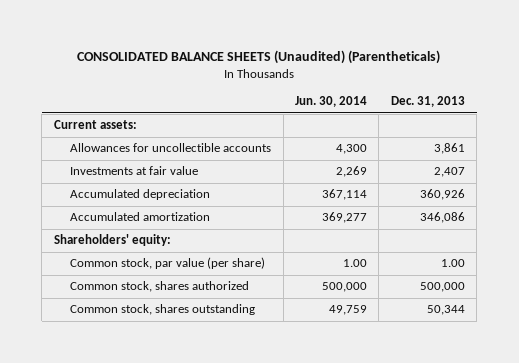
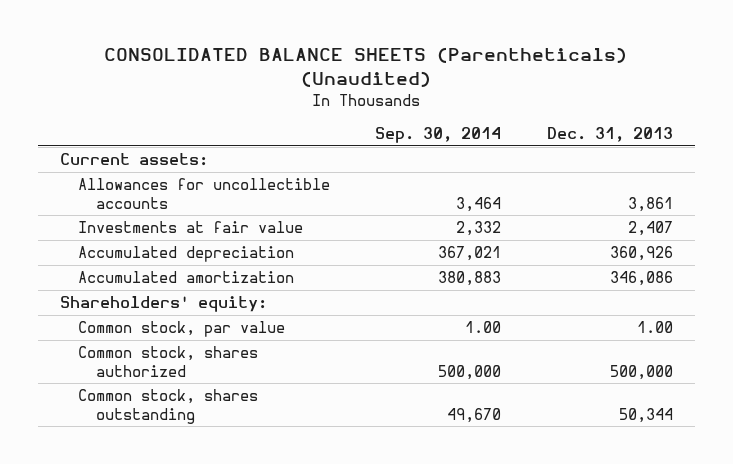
- CONSOLIDATED BALANCE SHEETS (Unaudited) (Parentheticals)
+ CONSOLIDATED BALANCE SHEETS (Parentheticals) (Unaudited)
- | Jun. 30, 2014 | Dec. 31, 2013
+ | Sep. 30, 2014 | Dec. 31, 2013
- Common stock, par value (per share) | 1.00 | 1.00
+ Common stock, par value | 1.00 | 1.00

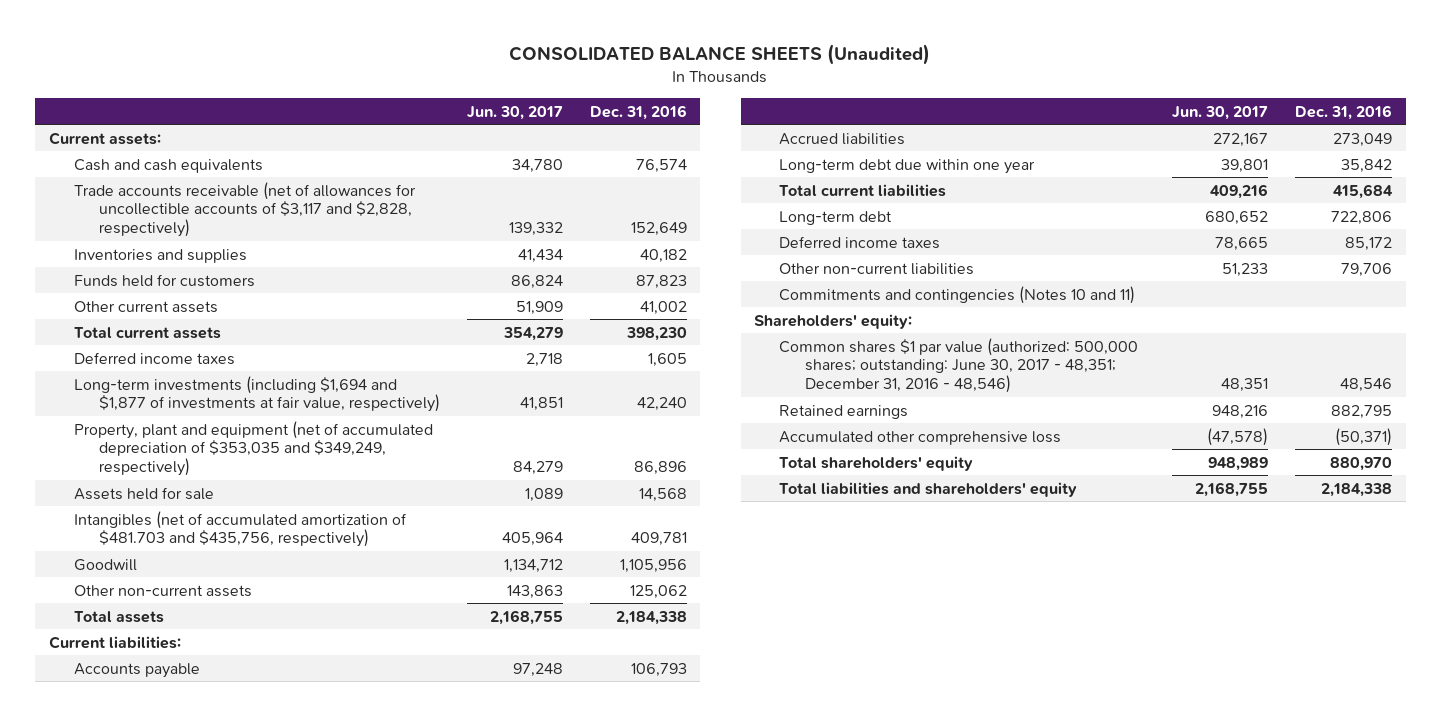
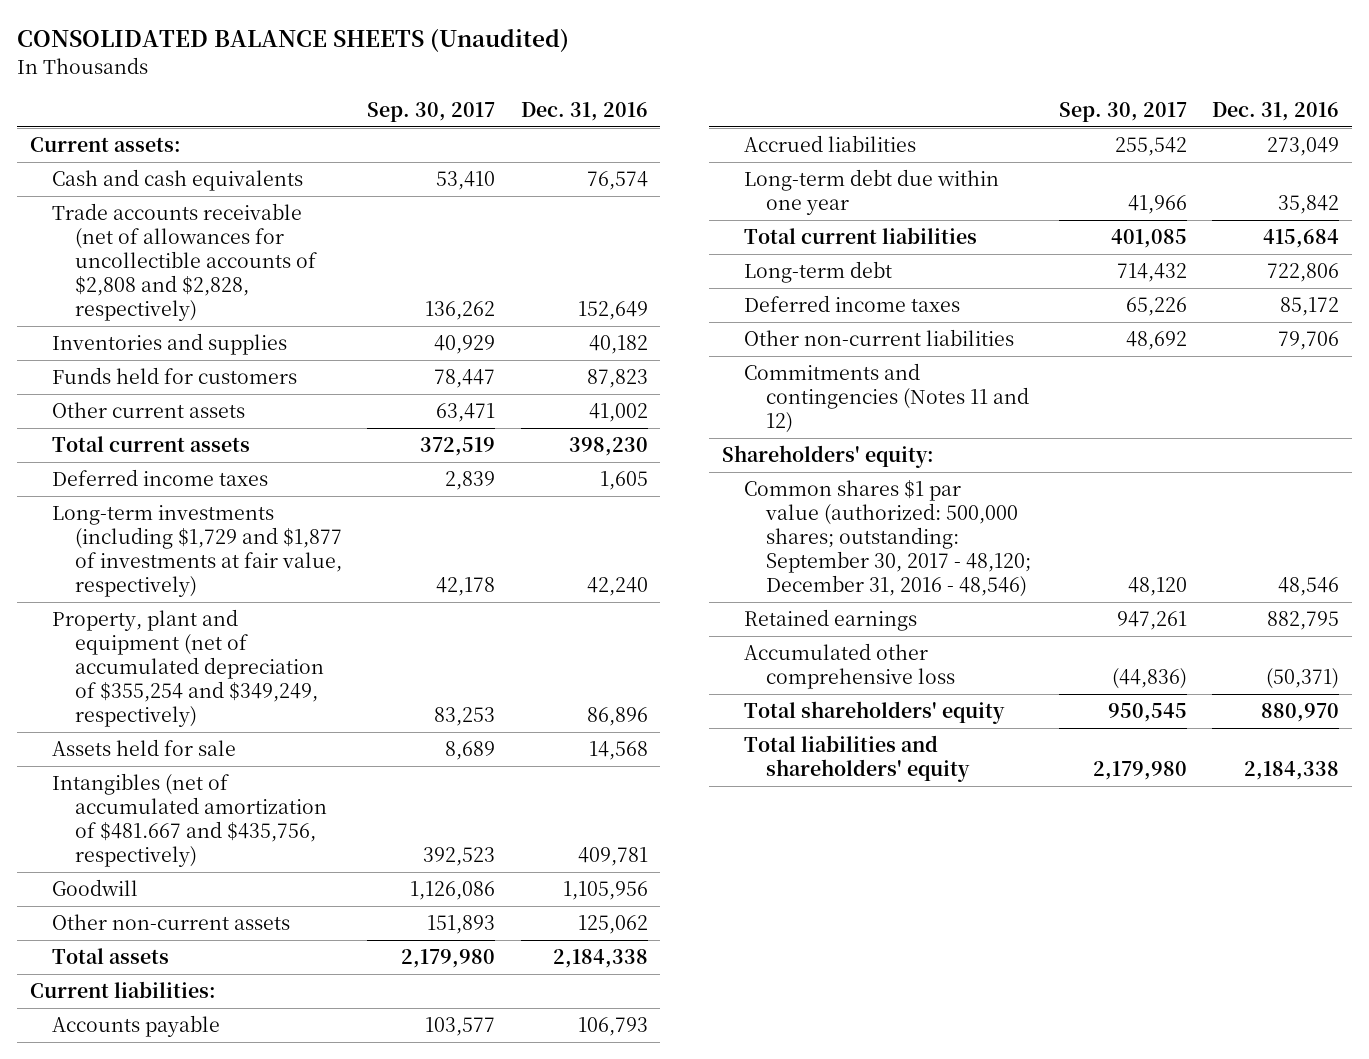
- | Jun. 30, 2017 | Dec. 31, 2016
+ | Sep. 30, 2017 | Dec. 31, 2016
- Trade accounts receivable (net of allowances for uncollectible accounts of $3,117 and $2,828, respectively) | 139,332 | 152,649
+ Trade accounts receivable (net of allowances for uncollectible accounts of $2,808 and $2,828, respectively) | 136,262 | 152,649
- Long-term investments (including $1,694 and $1,877 of investments at fair value, respectively) | 41,851 | 42,240
- Property, plant and equipment (net of accumulated depreciation of $353,035 and $349,249, respectively) | 84,279 | 86,896
+ Long-term investments (including $1,729 and $1,877 of investments at fair value, respectively) | 42,178 | 42,240
+ Property, plant and equipment (net of accumulated depreciation of $355,254 and $349,249, respectively) | 83,253 | 86,896
- Intangibles (net of accumulated amortization of $481.703 and $435,756, respectively) | 405,964 | 409,781
+ Intangibles (net of accumulated amortization of $481.667 and $435,756, respectively) | 392,523 | 409,781
- Commitments and contingencies (Notes 10 and 11)
+ Commitments and contingencies (Notes 11 and 12)
- Common shares $1 par value (authorized: 500,000 shares; outstanding: June 30, 2017 - 48,351; December 31, 2016 - 48,546) | 48,351 | 48,546
+ Common shares $1 par value (authorized: 500,000 shares; outstanding: September 30, 2017 - 48,120; December 31, 2016 - 48,546) | 48,120 | 48,546

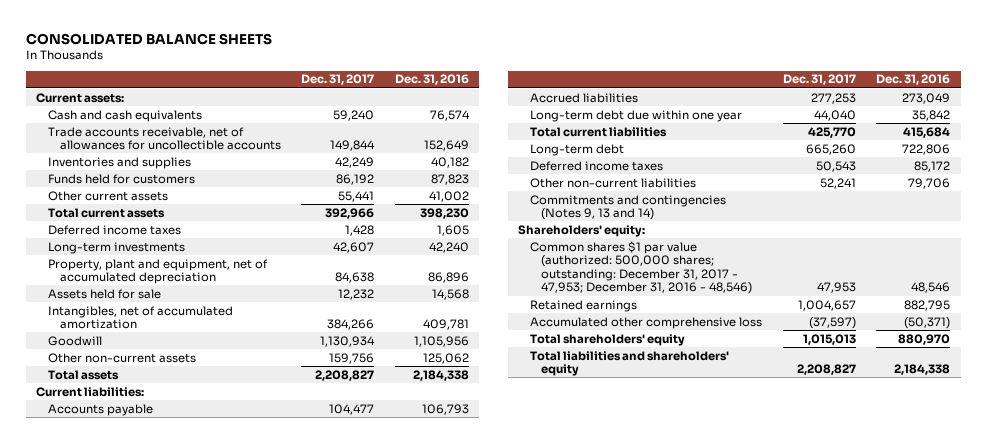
- CONSOLIDATED BALANCE SHEETS (Unaudited)
+ CONSOLIDATED BALANCE SHEETS
- | Sep. 30, 2017 | Dec. 31, 2016
+ | Dec. 31, 2017 | Dec. 31, 2016
- Trade accounts receivable (net of allowances for uncollectible accounts of $2,808 and $2,828, respectively) | 136,262 | 152,649
+ Trade accounts receivable, net of allowances for uncollectible accounts | 149,844 | 152,649
- Long-term investments (including $1,729 and $1,877 of investments at fair value, respectively) | 42,178 | 42,240
- Property, plant and equipment (net of accumulated depreciation of $355,254 and $349,249, respectively) | 83,253 | 86,896
+ Long-term investments | 42,607 | 42,240
+ Property, plant and equipment, net of accumulated depreciation | 84,638 | 86,896
- Intangibles (net of accumulated amortization of $481.667 and $435,756, respectively) | 392,523 | 409,781
+ Intangibles, net of accumulated amortization | 384,266 | 409,781
- Commitments and contingencies (Notes 11 and 12)
+ Commitments and contingencies (Notes 9, 13 and 14)
- Common shares $1 par value (authorized: 500,000 shares; outstanding: September 30, 2017 - 48,120; December 31, 2016 - 48,546) | 48,120 | 48,546
+ Common shares $1 par value (authorized: 500,000 shares; outstanding: December 31, 2017 - 47,953; December 31, 2016 - 48,546) | 47,953 | 48,546

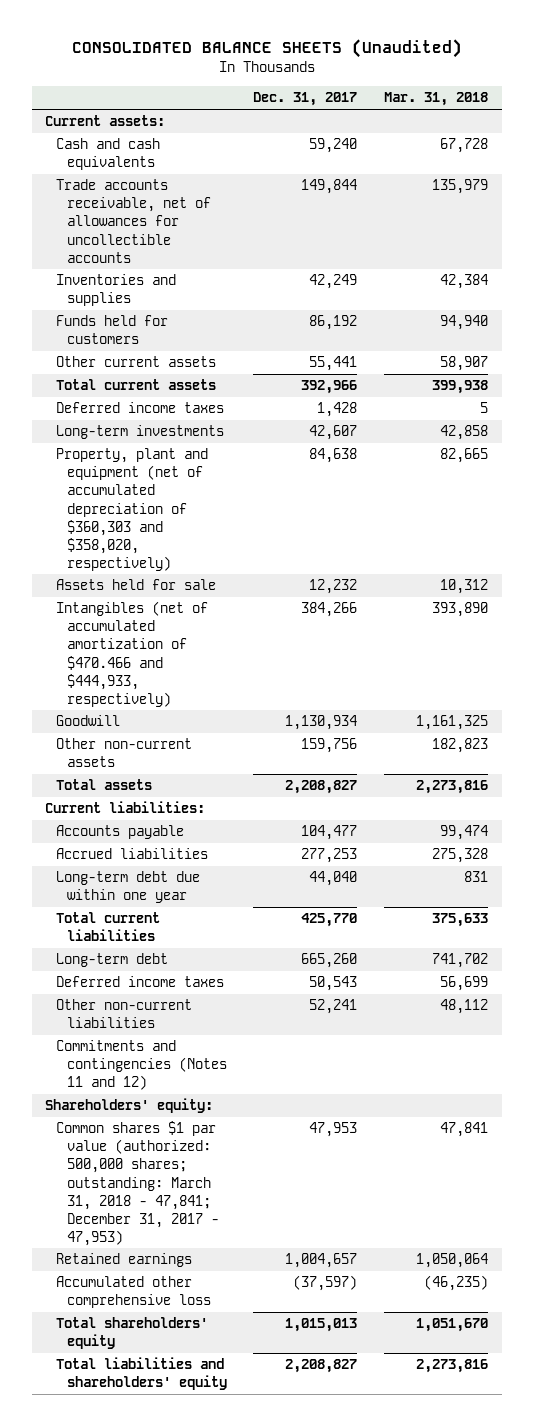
- CONSOLIDATED BALANCE SHEETS
+ CONSOLIDATED BALANCE SHEETS (Unaudited)
- | Dec. 31, 2017 | Dec. 31, 2016
+ | Dec. 31, 2017 | Mar. 31, 2018
- Property, plant and equipment, net of accumulated depreciation | 84,638 | 86,896
+ Property, plant and equipment (net of accumulated depreciation of $360,303 and $358,020, respectively) | 84,638 | 82,665
- Intangibles, net of accumulated amortization | 384,266 | 409,781
+ Intangibles (net of accumulated amortization of $470.466 and $444,933, respectively) | 384,266 | 393,890
- Commitments and contingencies (Notes 9, 13 and 14)
+ Commitments and contingencies (Notes 11 and 12)
- Common shares $1 par value (authorized: 500,000 shares; outstanding: December 31, 2017 - 47,953; December 31, 2016 - 48,546) | 47,953 | 48,546
+ Common shares $1 par value (authorized: 500,000 shares; outstanding: March 31, 2018 - 47,841; December 31, 2017 - 47,953) | 47,953 | 47,841

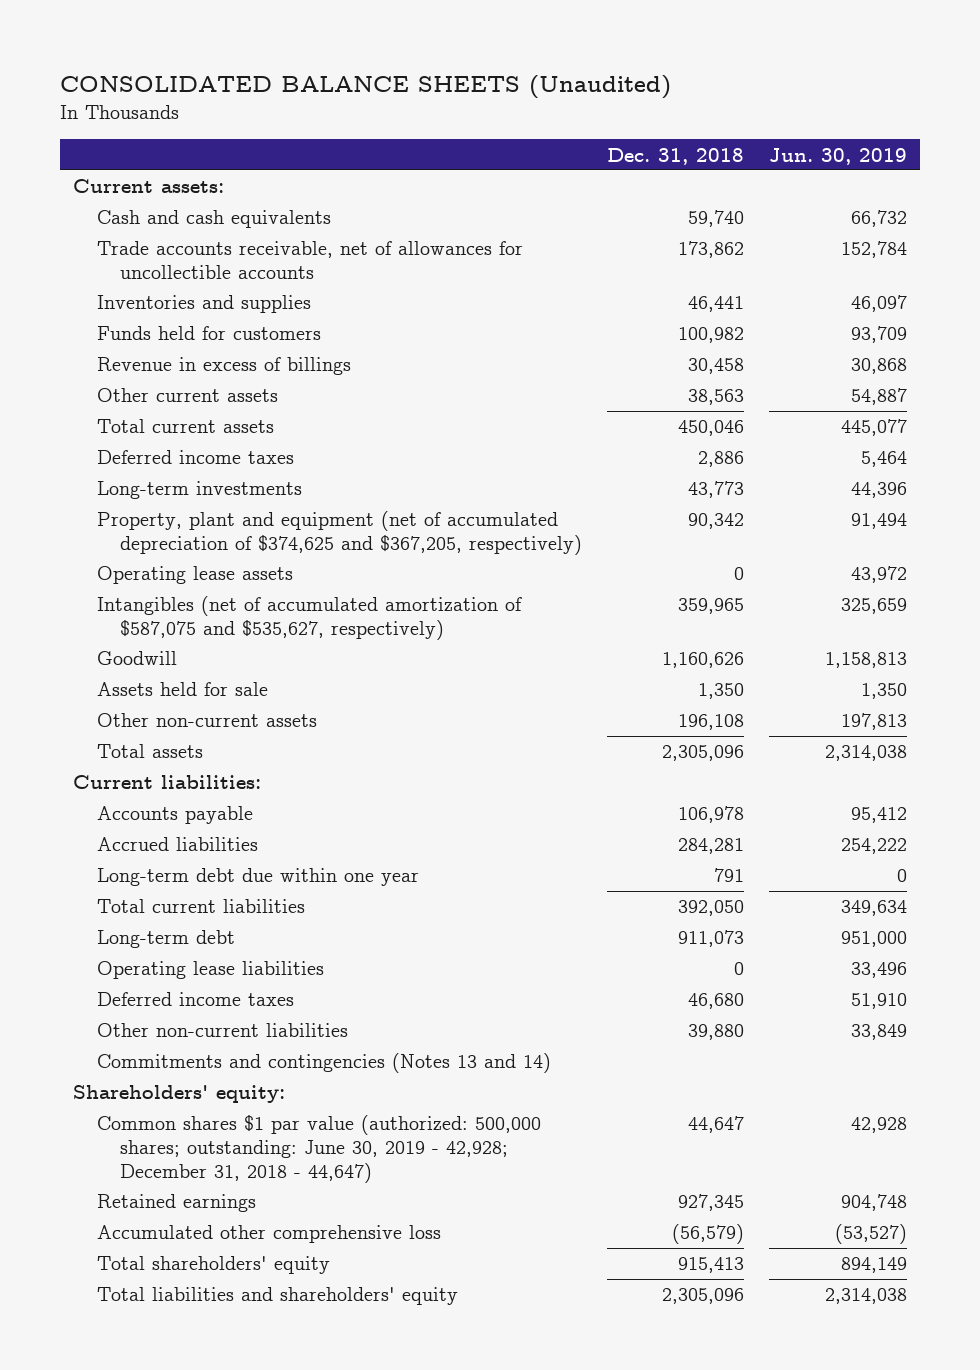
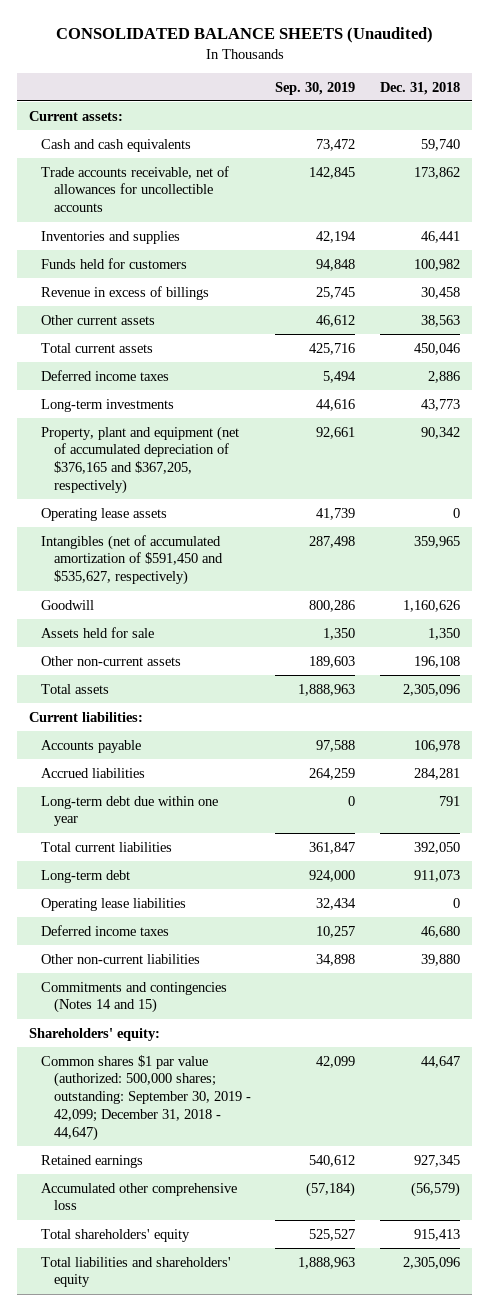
- | Dec. 31, 2018 | Jun. 30, 2019
+ | Sep. 30, 2019 | Dec. 31, 2018
- Property, plant and equipment (net of accumulated depreciation of $374,625 and $367,205, respectively) | 90,342 | 91,494
+ Property, plant and equipment (net of accumulated depreciation of $376,165 and $367,205, respectively) | 92,661 | 90,342
- Intangibles (net of accumulated amortization of $587,075 and $535,627, respectively) | 359,965 | 325,659
+ Intangibles (net of accumulated amortization of $591,450 and $535,627, respectively) | 287,498 | 359,965
- Commitments and contingencies (Notes 13 and 14)
+ Commitments and contingencies (Notes 14 and 15)
- Common shares $1 par value (authorized: 500,000 shares; outstanding: June 30, 2019 - 42,928; December 31, 2018 - 44,647) | 44,647 | 42,928
+ Common shares $1 par value (authorized: 500,000 shares; outstanding: September 30, 2019 - 42,099; December 31, 2018 - 44,647) | 42,099 | 44,647

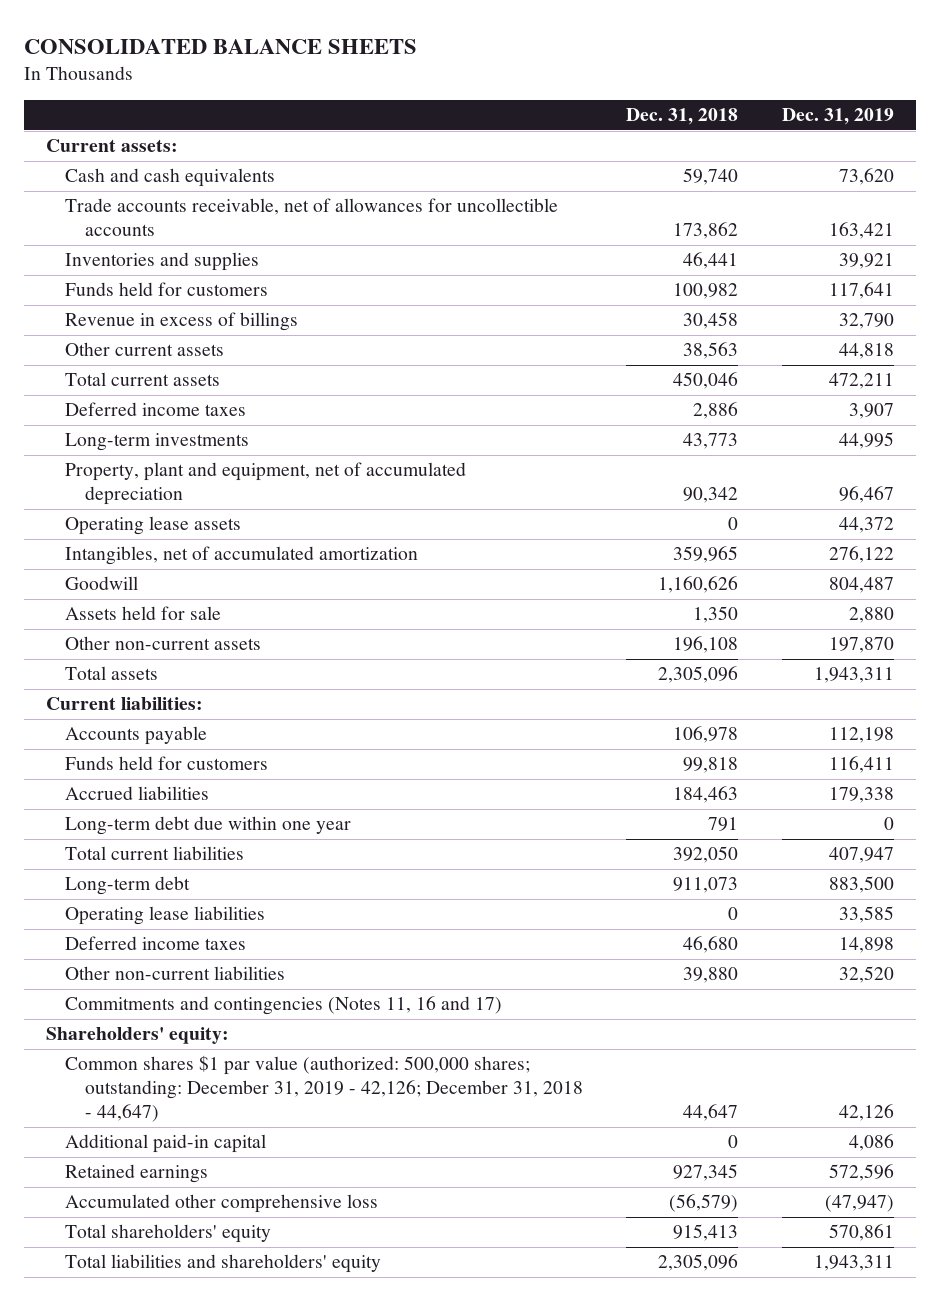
- CONSOLIDATED BALANCE SHEETS (Unaudited)
+ CONSOLIDATED BALANCE SHEETS
- | Sep. 30, 2019 | Dec. 31, 2018
+ | Dec. 31, 2018 | Dec. 31, 2019
- Property, plant and equipment (net of accumulated depreciation of $376,165 and $367,205, respectively) | 92,661 | 90,342
+ Property, plant and equipment, net of accumulated depreciation | 90,342 | 96,467
- Intangibles (net of accumulated amortization of $591,450 and $535,627, respectively) | 287,498 | 359,965
+ Intangibles, net of accumulated amortization | 359,965 | 276,122
- Accrued liabilities | 264,259 | 284,281
+ Funds held for customers | 99,818 | 116,411
+ Accrued liabilities | 184,463 | 179,338
- Commitments and contingencies (Notes 14 and 15)
+ Commitments and contingencies (Notes 11, 16 and 17)
- Common shares $1 par value (authorized: 500,000 shares; outstanding: September 30, 2019 - 42,099; December 31, 2018 - 44,647) | 42,099 | 44,647
+ Common shares $1 par value (authorized: 500,000 shares; outstanding: December 31, 2019 - 42,126; December 31, 2018 - 44,647) | 44,647 | 42,126
+ Additional paid-in capital | 0 | 4,086

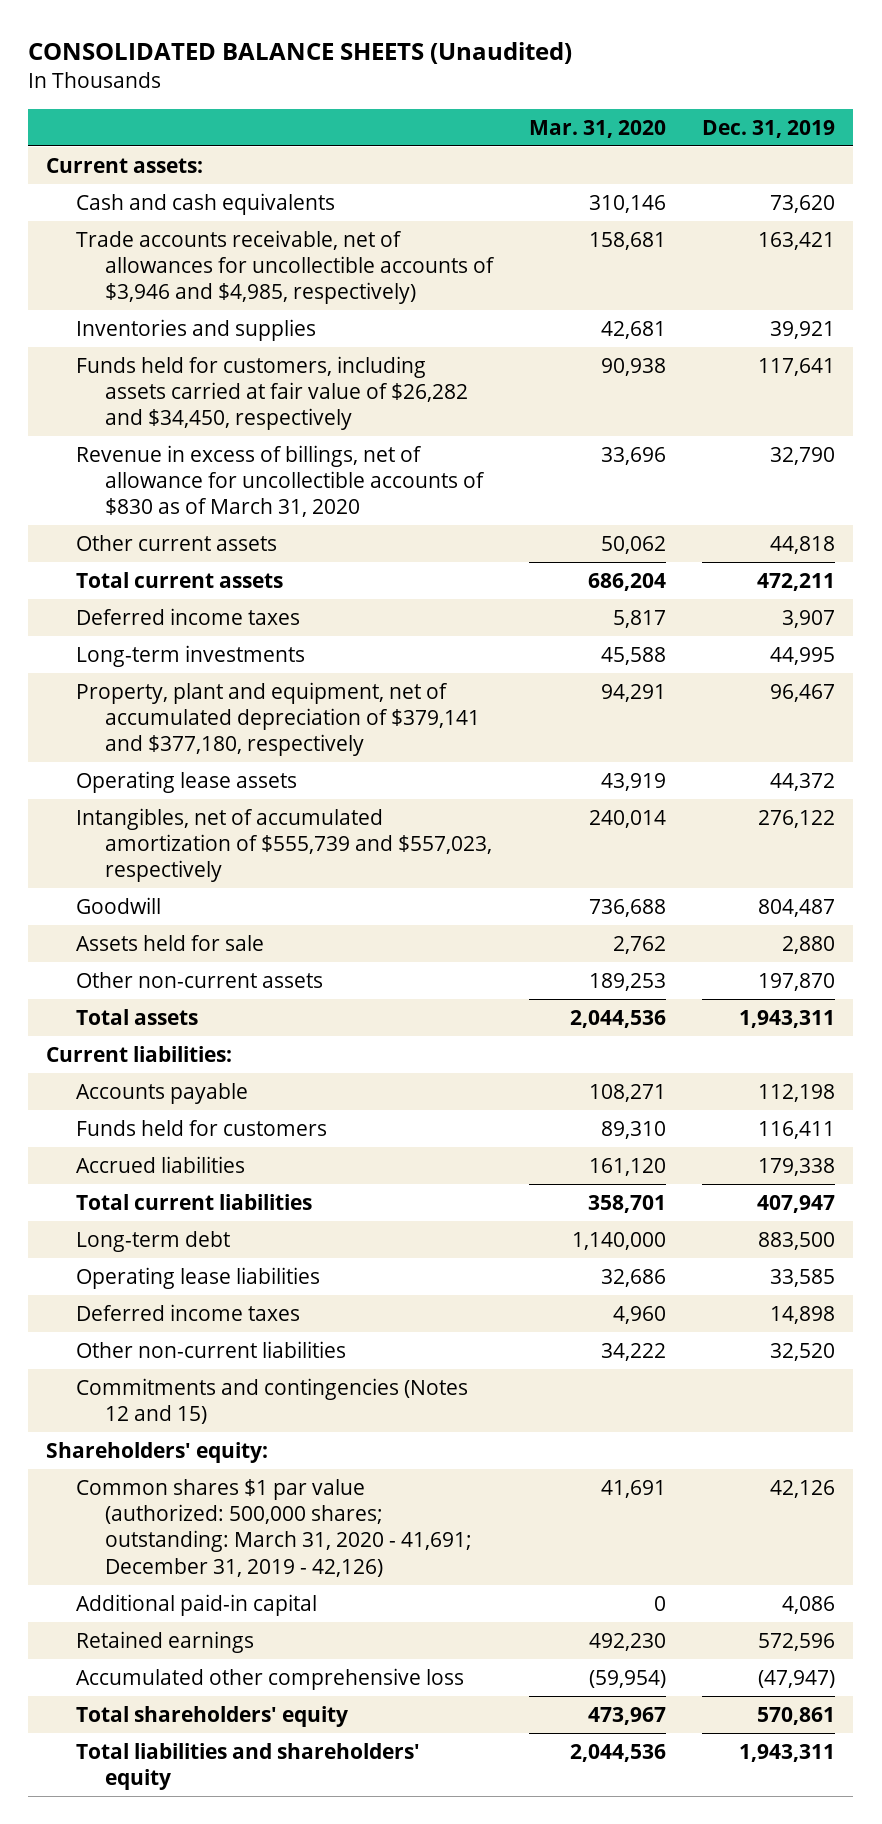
- CONSOLIDATED BALANCE SHEETS
+ CONSOLIDATED BALANCE SHEETS (Unaudited)
- | Dec. 31, 2018 | Dec. 31, 2019
+ | Mar. 31, 2020 | Dec. 31, 2019
- Trade accounts receivable, net of allowances for uncollectible accounts | 173,862 | 163,421
+ Trade accounts receivable, net of allowances for uncollectible accounts of $3,946 and $4,985, respectively) | 158,681 | 163,421
- Funds held for customers | 100,982 | 117,641
- Revenue in excess of billings | 30,458 | 32,790
+ Funds held for customers, including assets carried at fair value of $26,282 and $34,450, respectively | 90,938 | 117,641
+ Revenue in excess of billings, net of allowance for uncollectible accounts of $830 as of March 31, 2020 | 33,696 | 32,790
- Property, plant and equipment, net of accumulated depreciation | 90,342 | 96,467
+ Property, plant and equipment, net of accumulated depreciation of $379,141 and $377,180, respectively | 94,291 | 96,467
- Intangibles, net of accumulated amortization | 359,965 | 276,122
+ Intangibles, net of accumulated amortization of $555,739 and $557,023, respectively | 240,014 | 276,122
- Long-term debt due within one year | 791 | 0
- Commitments and contingencies (Notes 11, 16 and 17)
+ Commitments and contingencies (Notes 12 and 15)
- Common shares $1 par value (authorized: 500,000 shares; outstanding: December 31, 2019 - 42,126; December 31, 2018 - 44,647) | 44,647 | 42,126
+ Common shares $1 par value (authorized: 500,000 shares; outstanding: March 31, 2020 - 41,691; December 31, 2019 - 42,126) | 41,691 | 42,126

